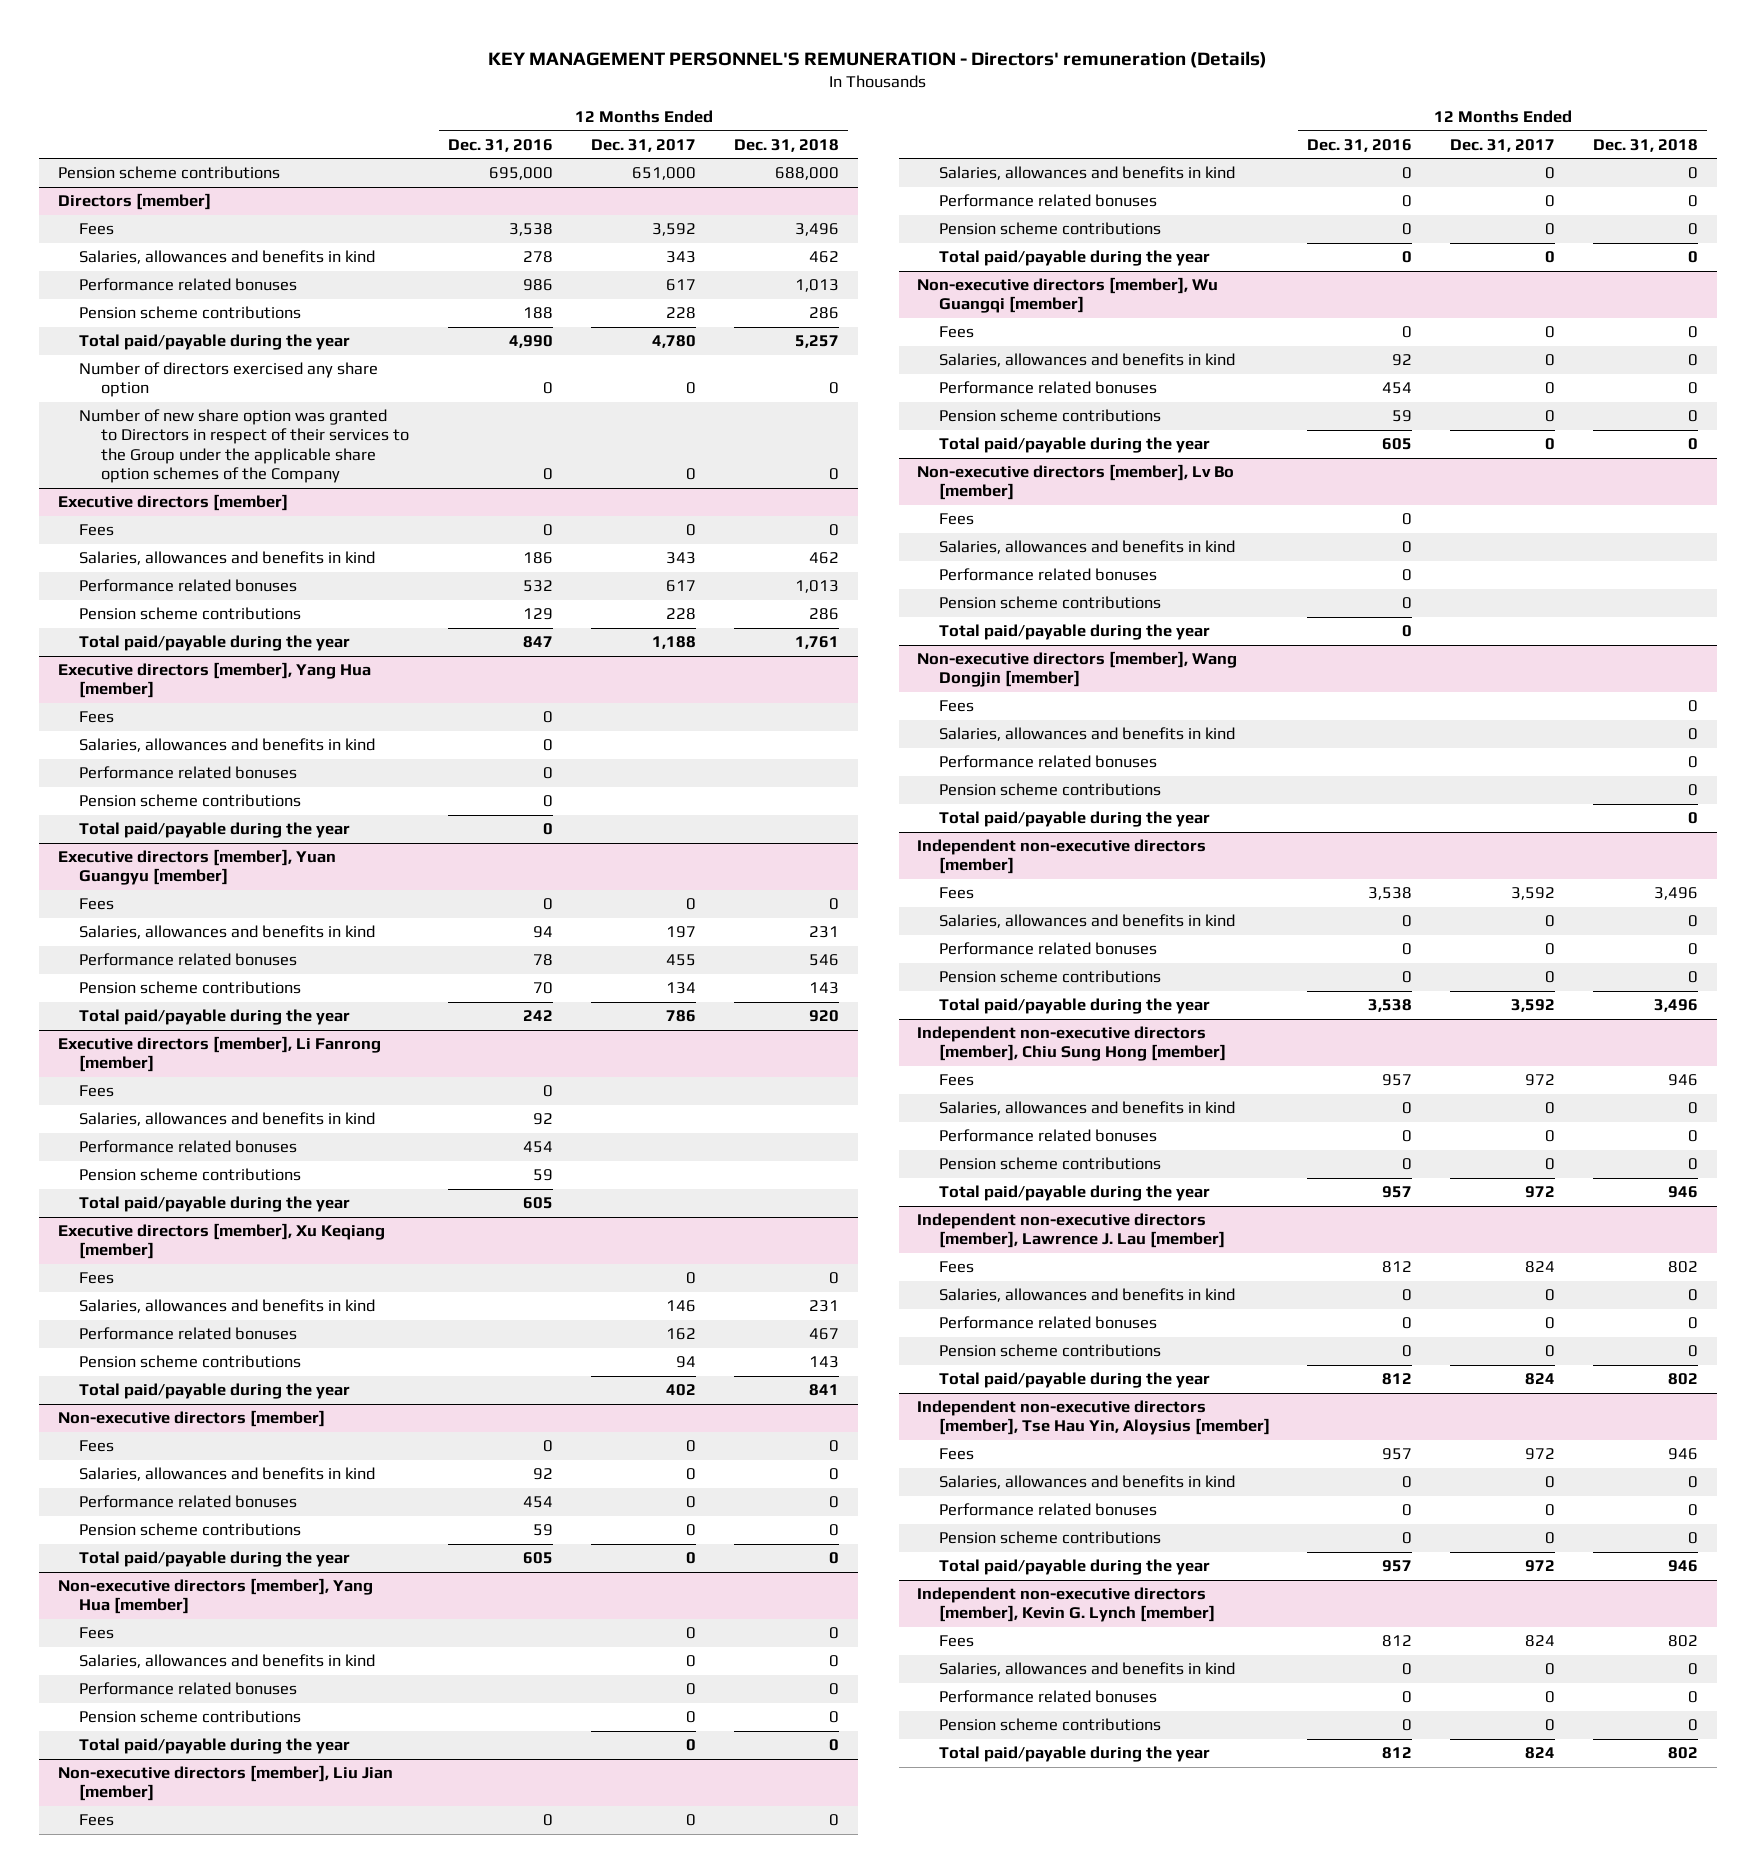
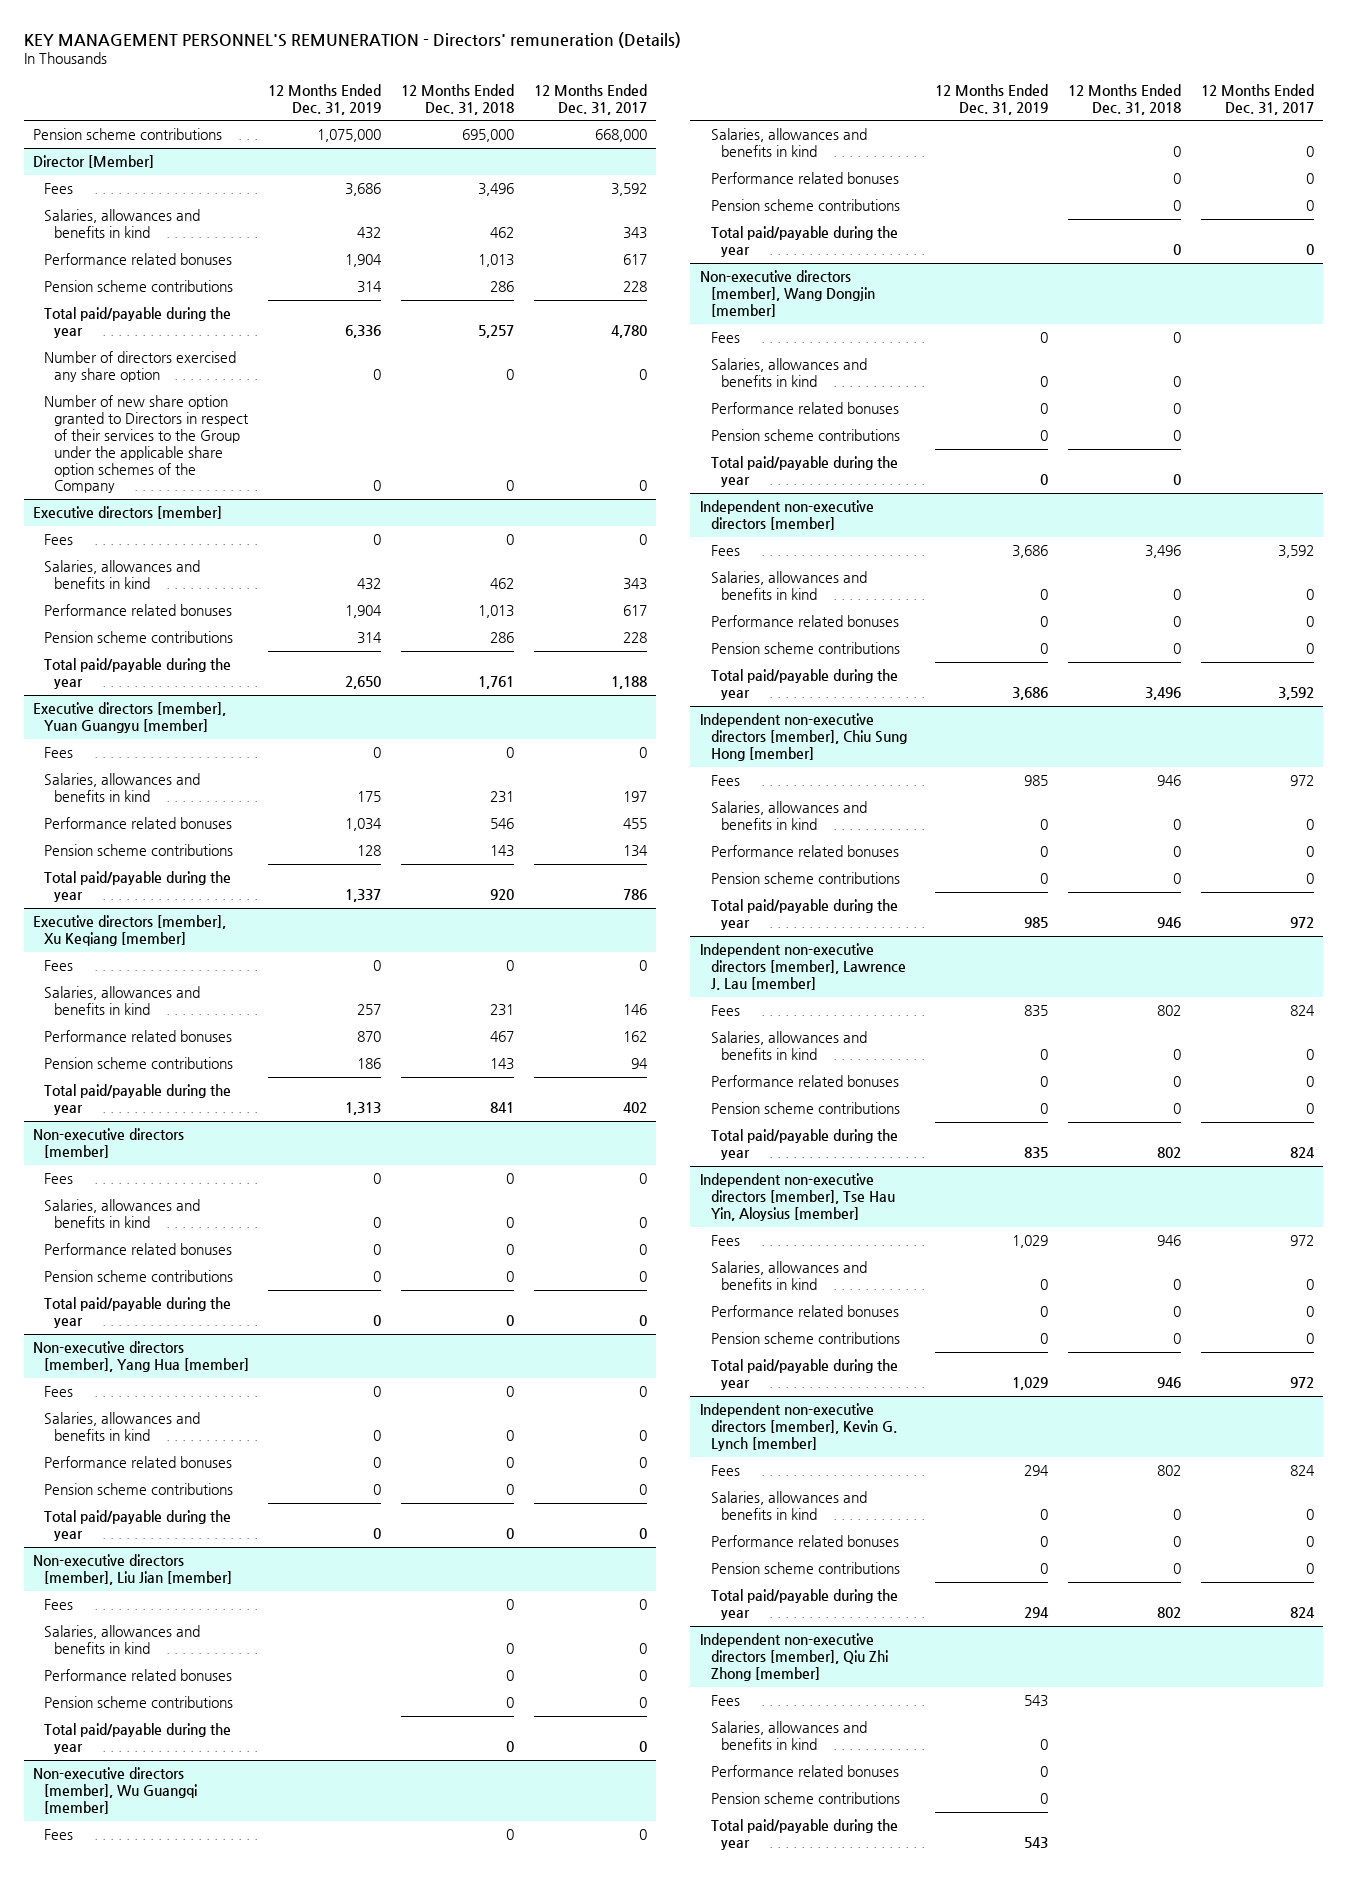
- | 12 Months Ended Dec. 31, 2016 | 12 Months Ended Dec. 31, 2017 | 12 Months Ended Dec. 31, 2018
+ | 12 Months Ended Dec. 31, 2019 | 12 Months Ended Dec. 31, 2018 | 12 Months Ended Dec. 31, 2017
- Pension scheme contributions | 695,000 | 651,000 | 688,000
- Directors [member]
+ Pension scheme contributions | 1,075,000 | 695,000 | 668,000
+ Director [Member]
- Number of new share option was granted to Directors in respect of their services to the Group under the applicable share option schemes of the Company | 0 | 0 | 0
+ Number of new share option granted to Directors in respect of their services to the Group under the applicable share option schemes of the Company | 0 | 0 | 0
- Executive directors [member], Yang Hua [member]
- Fees | 0 | |
- Salaries, allowances and benefits in kind | 0 | |
- Performance related bonuses | 0 | |
- Pension scheme contributions | 0 | |
- Total paid/payable during the year | 0 | |
- Executive directors [member], Li Fanrong [member]
- Fees | 0 | |
- Salaries, allowances and benefits in kind | 92 | |
- Performance related bonuses | 454 | |
- Pension scheme contributions | 59 | |
- Total paid/payable during the year | 605 | |
- Non-executive directors [member], Lv Bo [member]
- Fees | 0 | |
- Salaries, allowances and benefits in kind | 0 | |
- Performance related bonuses | 0 | |
- Pension scheme contributions | 0 | |
- Total paid/payable during the year | 0 | |
+ Independent non-executive directors [member], Qiu Zhi Zhong [member]
+ Fees | 543 | |
+ Salaries, allowances and benefits in kind | 0 | |
+ Performance related bonuses | 0 | |
+ Pension scheme contributions | 0 | |
+ Total paid/payable during the year | 543 | |

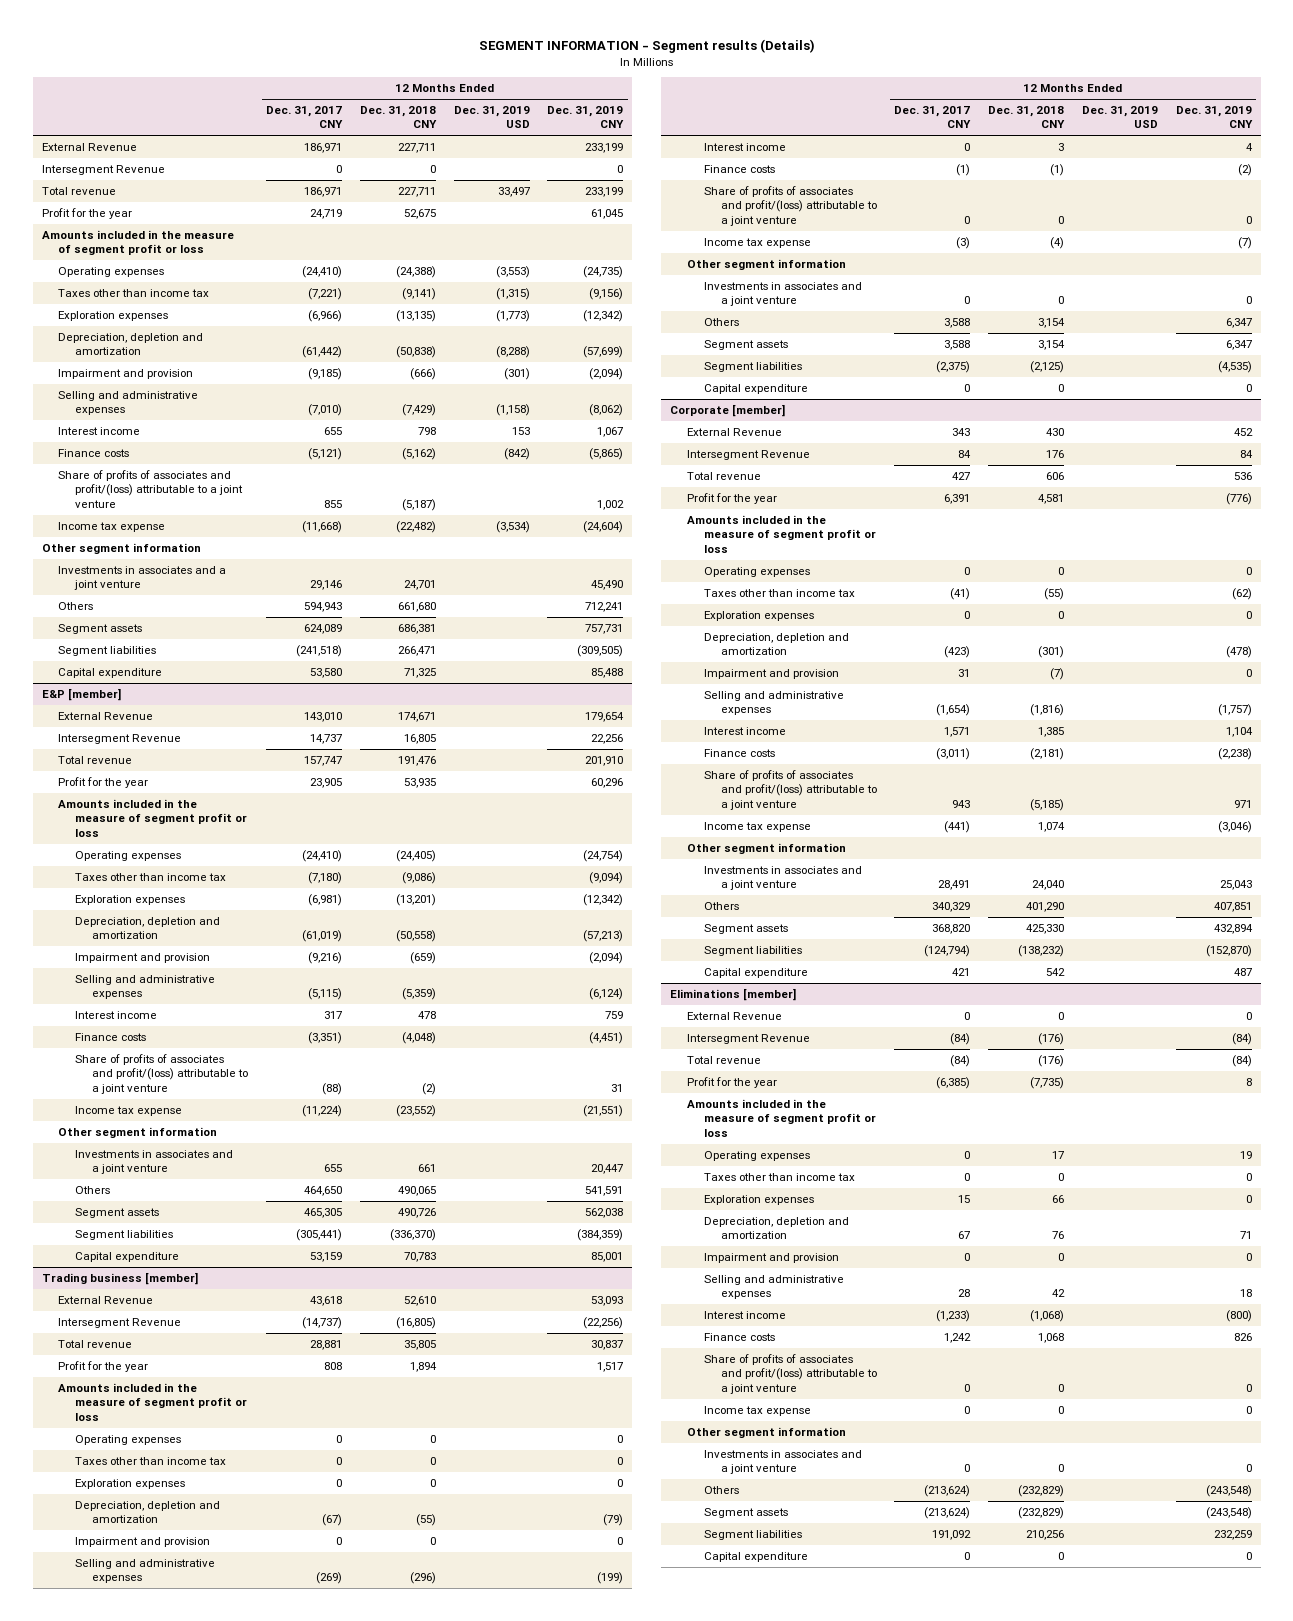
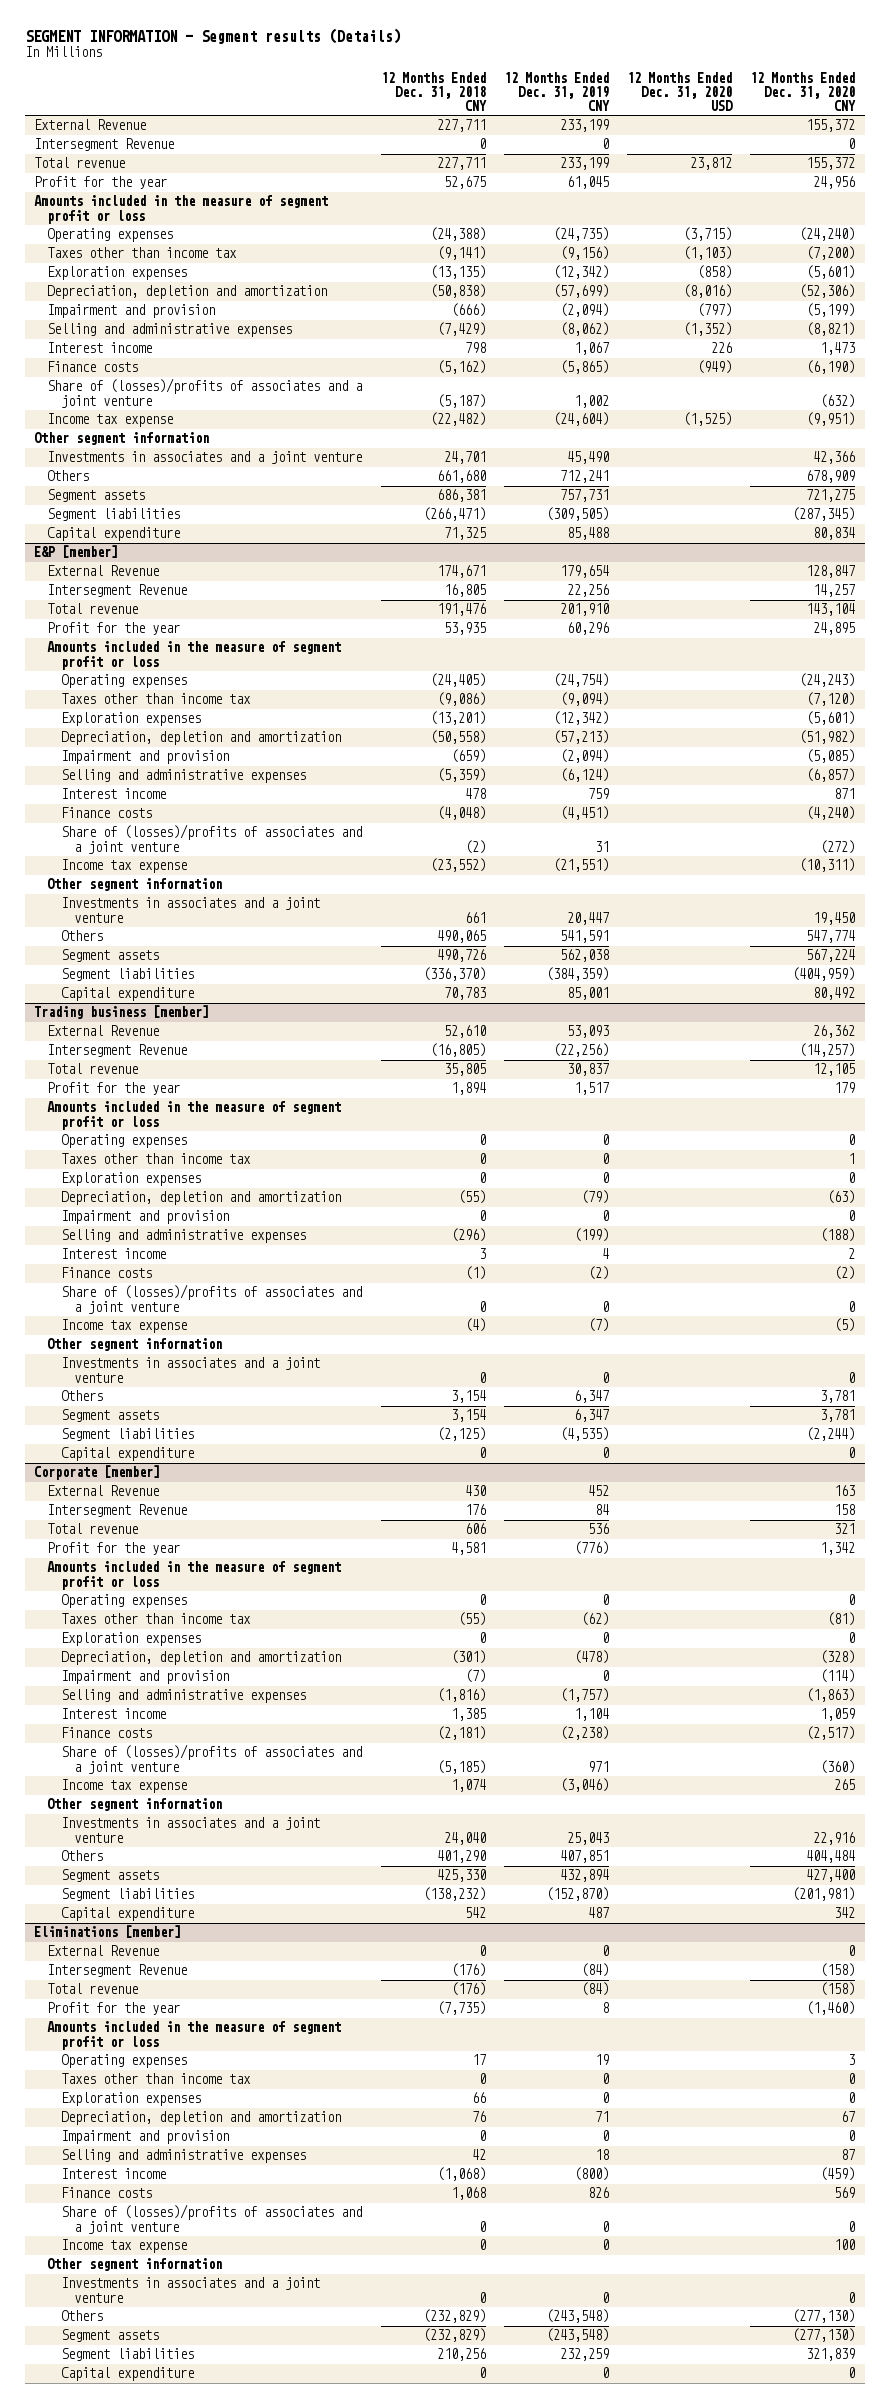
- | 12 Months Ended Dec. 31, 2017 CNY | 12 Months Ended Dec. 31, 2018 CNY | 12 Months Ended Dec. 31, 2019 USD | 12 Months Ended Dec. 31, 2019 CNY
+ | 12 Months Ended Dec. 31, 2018 CNY | 12 Months Ended Dec. 31, 2019 CNY | 12 Months Ended Dec. 31, 2020 USD | 12 Months Ended Dec. 31, 2020 CNY
- Share of profits of associates and profit/(loss) attributable to a joint venture | 855 | (5,187) | | 1,002
+ Share of (losses)/profits of associates and a joint venture | (5,187) | 1,002 | | (632)
- Segment liabilities | (241,518) | 266,471 | | (309,505)
+ Segment liabilities | (266,471) | (309,505) | | (287,345)
@ E&P [member]
- Share of profits of associates and profit/(loss) attributable to a joint venture | (88) | (2) | | 31
+ Share of (losses)/profits of associates and a joint venture | (2) | 31 | | (272)
@ Trading business [member]
- Share of profits of associates and profit/(loss) attributable to a joint venture | 0 | 0 | | 0
+ Share of (losses)/profits of associates and a joint venture | 0 | 0 | | 0
@ Corporate [member]
- Share of profits of associates and profit/(loss) attributable to a joint venture | 943 | (5,185) | | 971
+ Share of (losses)/profits of associates and a joint venture | (5,185) | 971 | | (360)
@ Eliminations [member]
- Share of profits of associates and profit/(loss) attributable to a joint venture | 0 | 0 | | 0
+ Share of (losses)/profits of associates and a joint venture | 0 | 0 | | 0

